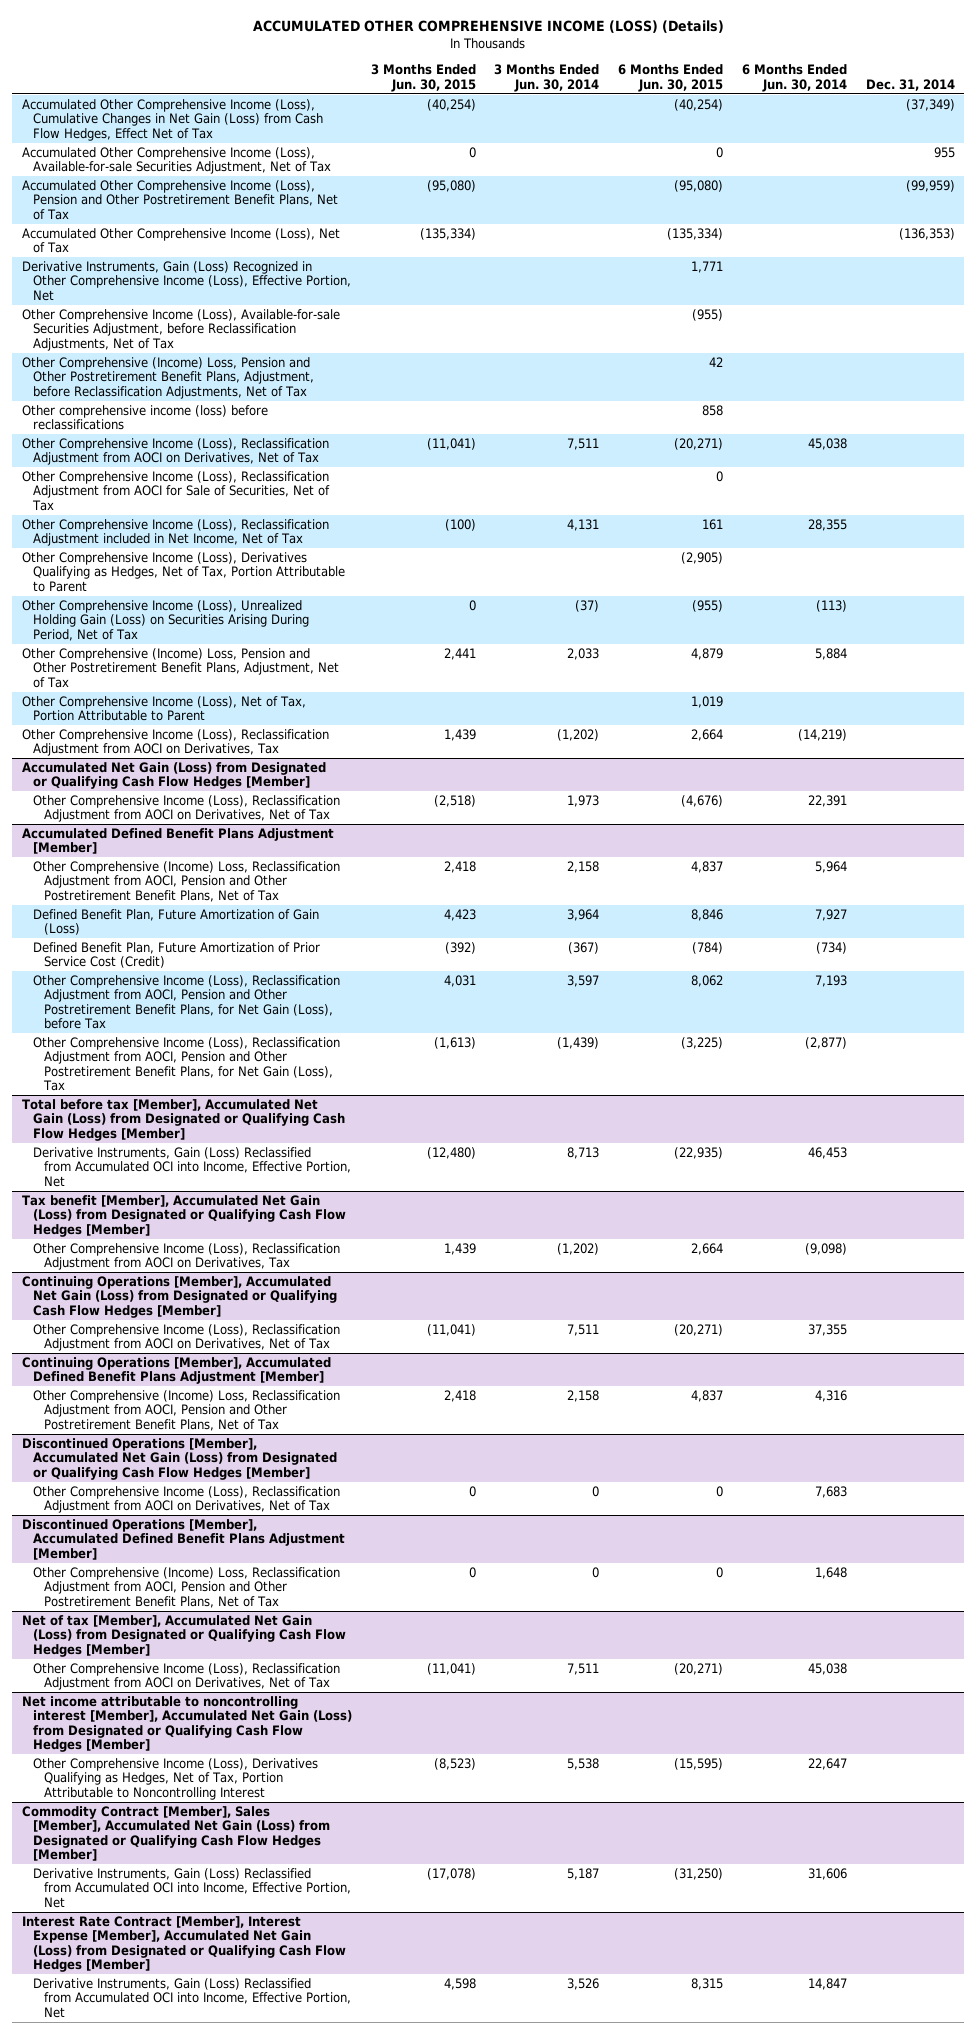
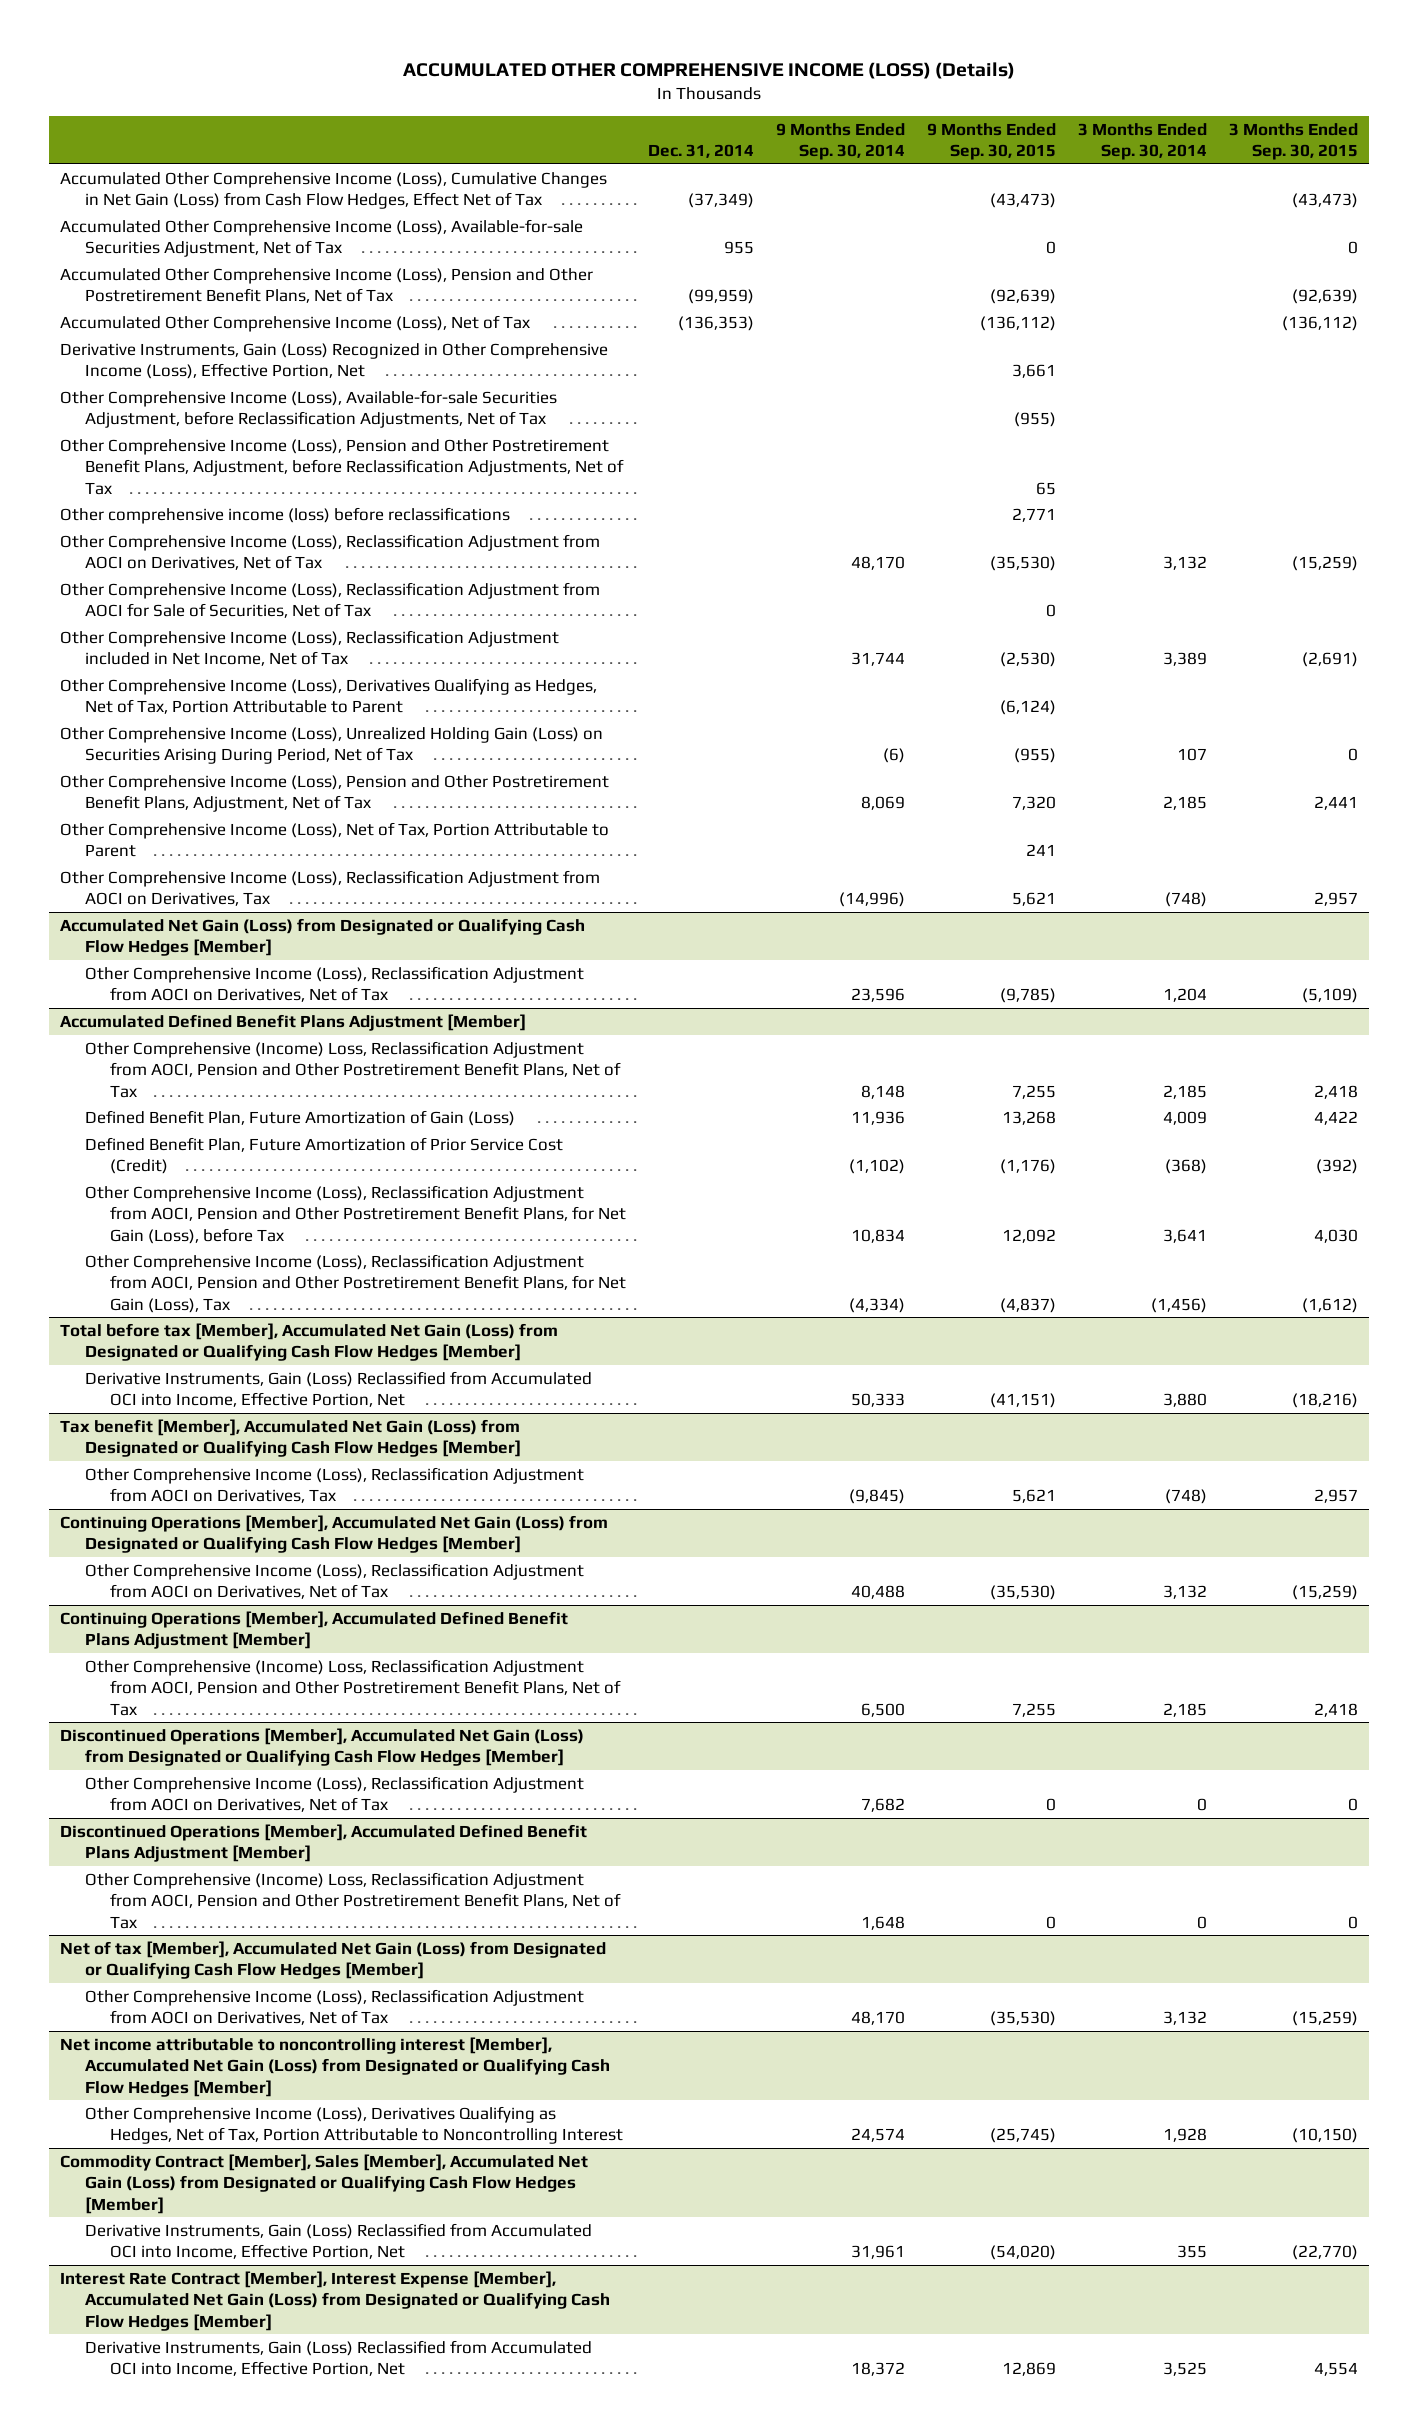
- | 3 Months Ended Jun. 30, 2015 | 3 Months Ended Jun. 30, 2014 | 6 Months Ended Jun. 30, 2015 | 6 Months Ended Jun. 30, 2014 | Dec. 31, 2014
+ | Dec. 31, 2014 | 9 Months Ended Sep. 30, 2014 | 9 Months Ended Sep. 30, 2015 | 3 Months Ended Sep. 30, 2014 | 3 Months Ended Sep. 30, 2015
- Other Comprehensive (Income) Loss, Pension and Other Postretirement Benefit Plans, Adjustment, before Reclassification Adjustments, Net of Tax | | | 42 | |
+ Other Comprehensive Income (Loss), Pension and Other Postretirement Benefit Plans, Adjustment, before Reclassification Adjustments, Net of Tax | | | 65 | |
- Other Comprehensive (Income) Loss, Pension and Other Postretirement Benefit Plans, Adjustment, Net of Tax | 2,441 | 2,033 | 4,879 | 5,884 |
+ Other Comprehensive Income (Loss), Pension and Other Postretirement Benefit Plans, Adjustment, Net of Tax | | 8,069 | 7,320 | 2,185 | 2,441

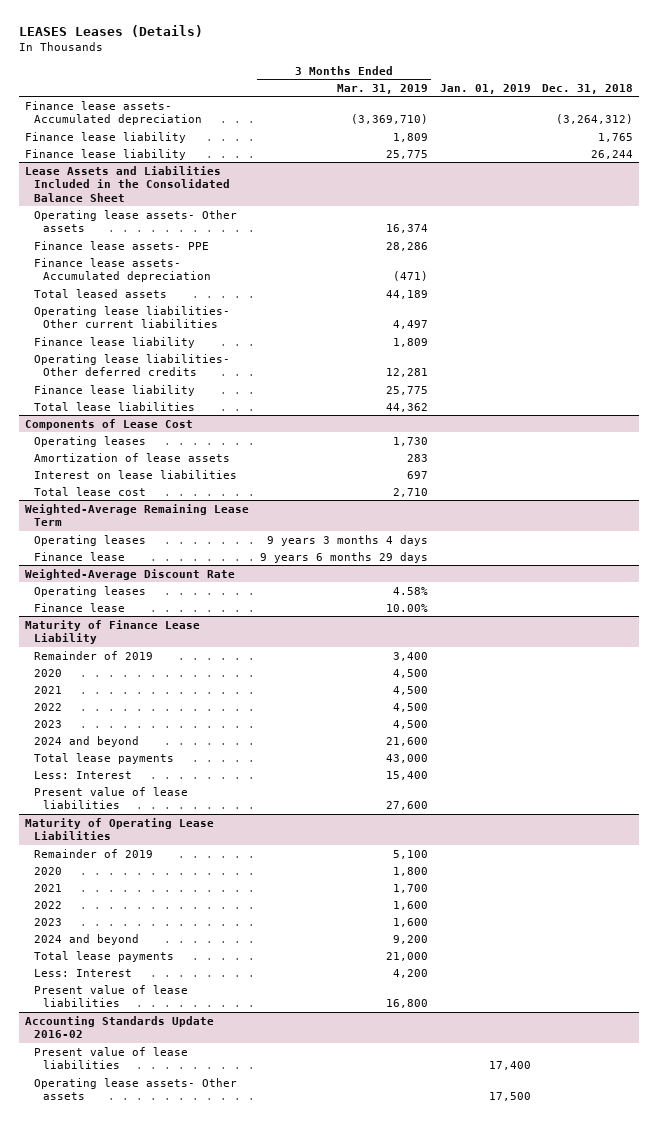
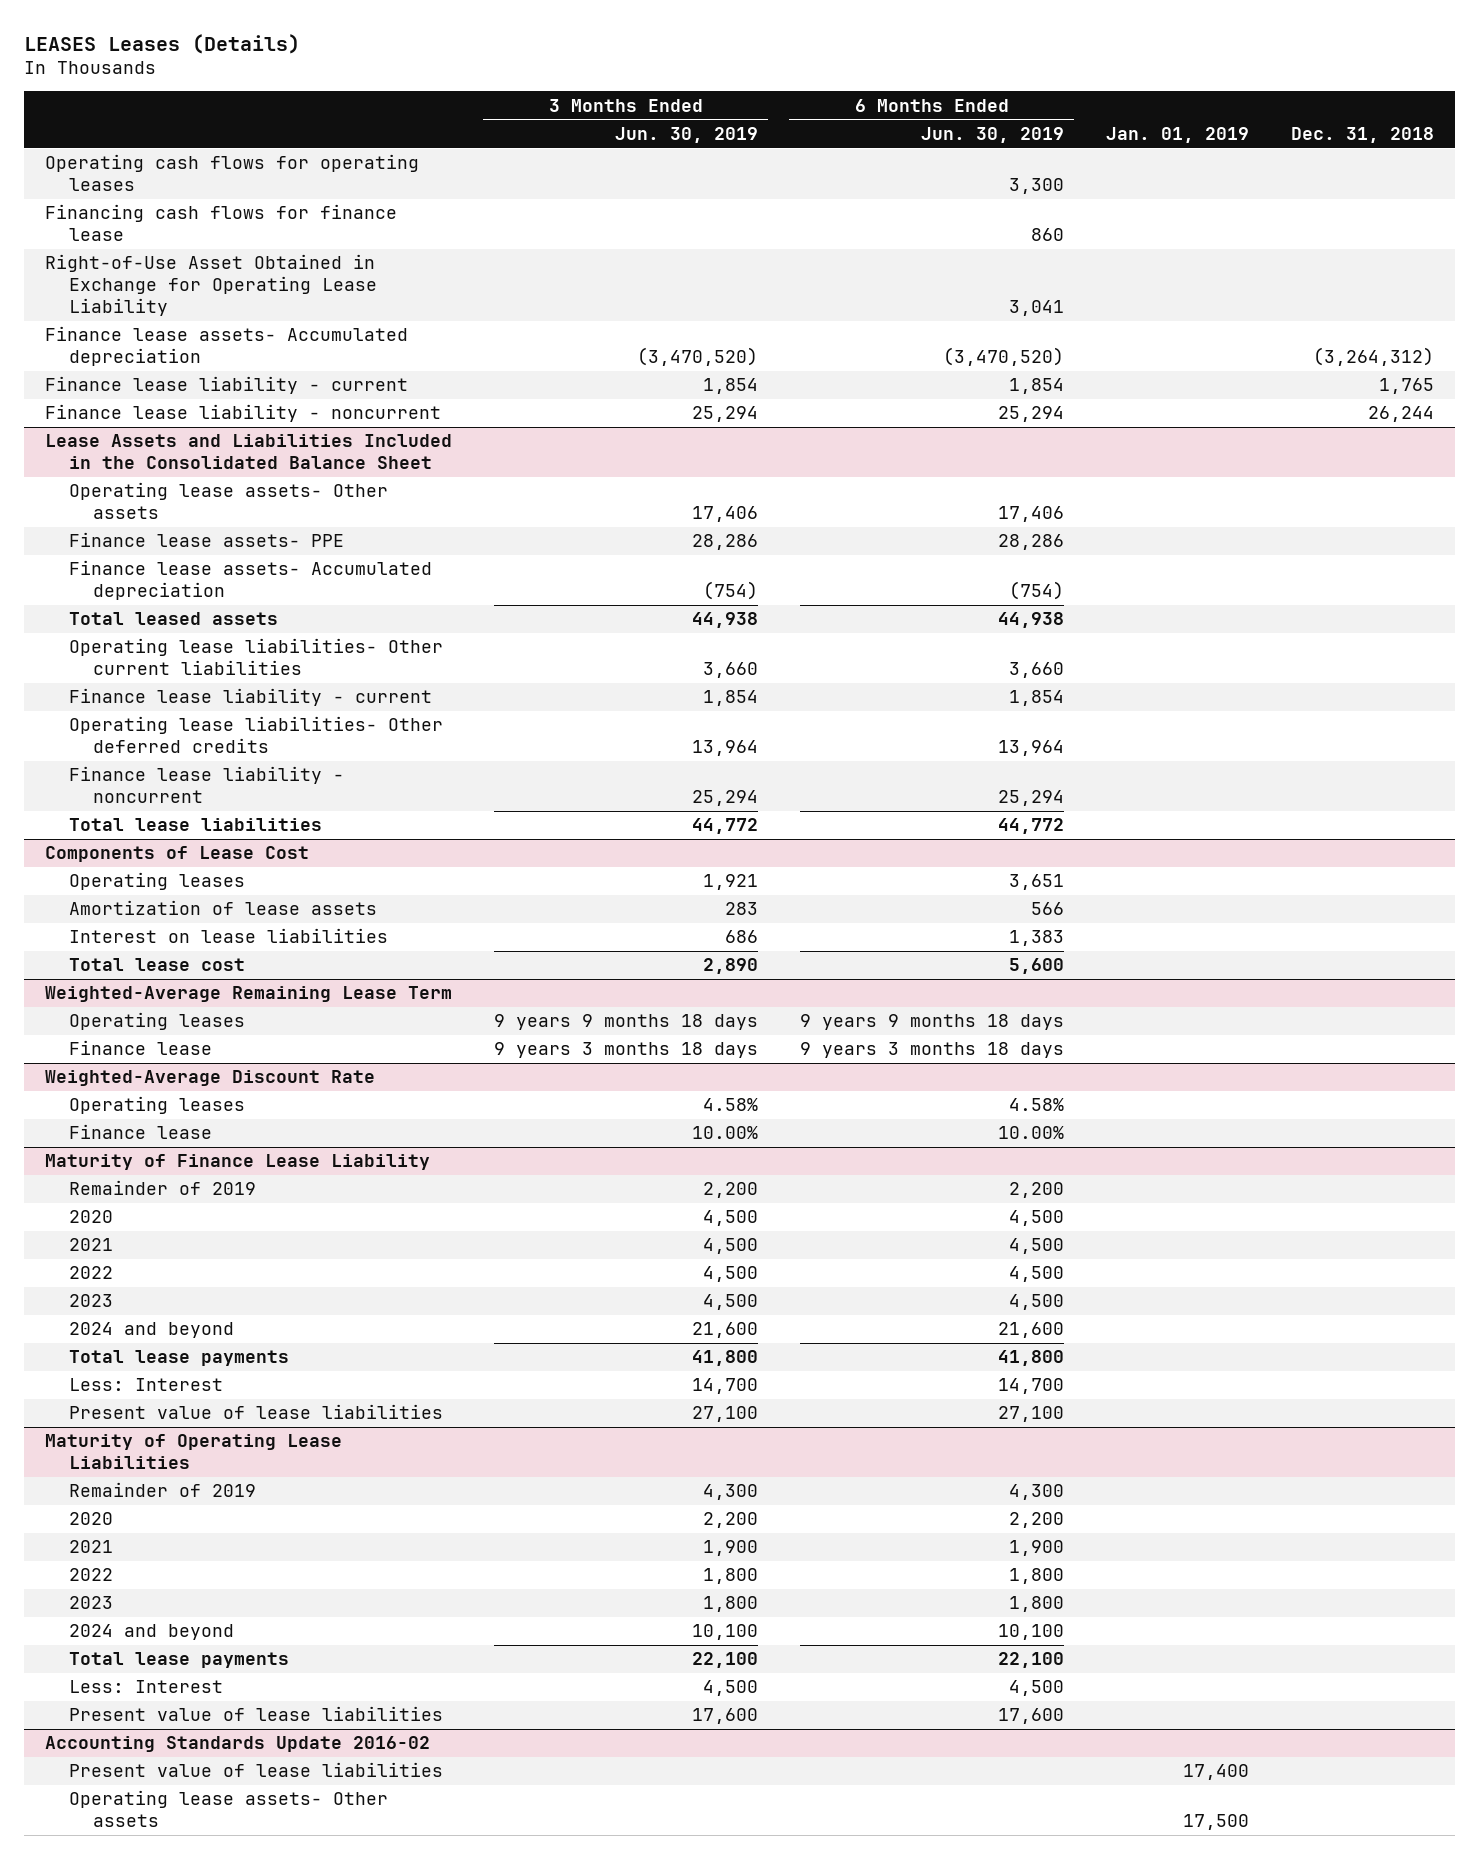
- | 3 Months Ended Mar. 31, 2019 | Jan. 01, 2019 | Dec. 31, 2018
+ | 3 Months Ended Jun. 30, 2019 | 6 Months Ended Jun. 30, 2019 | Jan. 01, 2019 | Dec. 31, 2018
+ Operating cash flows for operating leases | | 3,300 | |
+ Financing cash flows for finance lease | | 860 | |
+ Right-of-Use Asset Obtained in Exchange for Operating Lease Liability | | 3,041 | |
- Finance lease liability | 1,809 | | 1,765
- Finance lease liability | 25,775 | | 26,244
+ Finance lease liability - current | 1,854 | 1,854 | | 1,765
+ Finance lease liability - noncurrent | 25,294 | 25,294 | | 26,244
@ Lease Assets and Liabilities Included in the Consolidated Balance Sheet
- Finance lease liability | 1,809 | |
+ Finance lease liability - current | 1,854 | 1,854 | |
- Finance lease liability | 25,775 | |
+ Finance lease liability - noncurrent | 25,294 | 25,294 | |

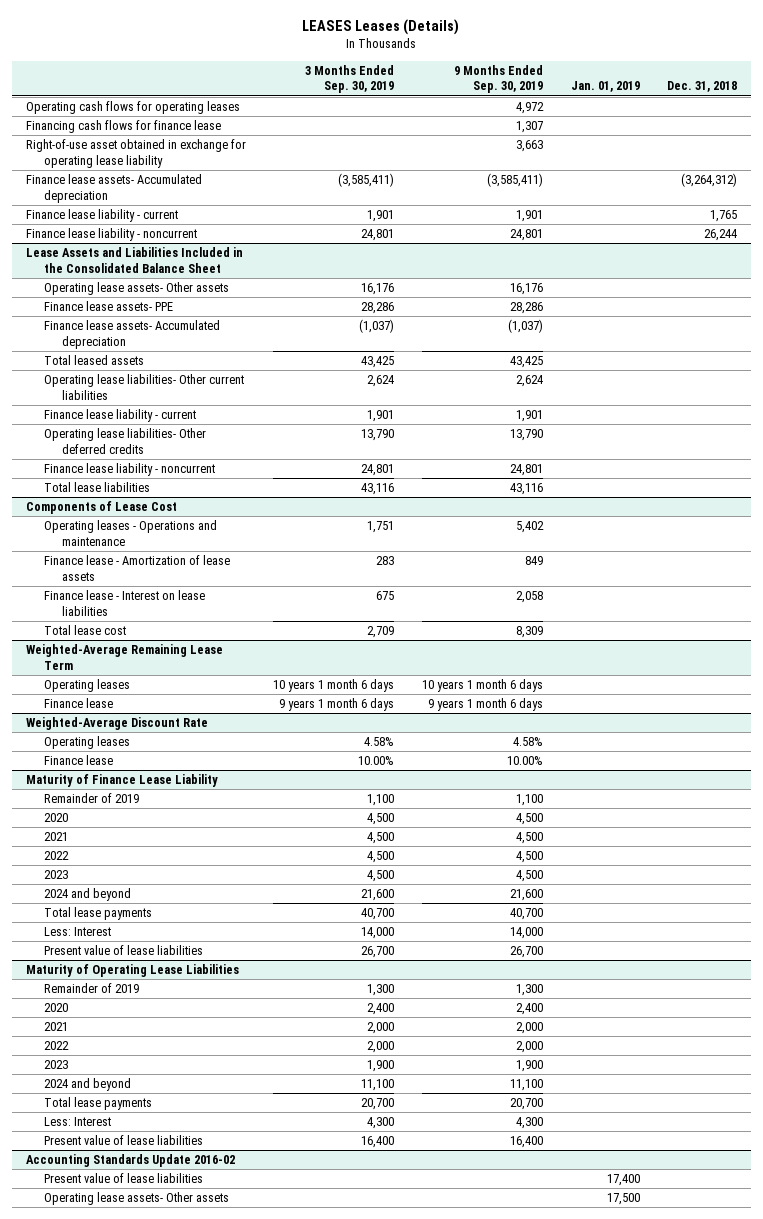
- | 3 Months Ended Jun. 30, 2019 | 6 Months Ended Jun. 30, 2019 | Jan. 01, 2019 | Dec. 31, 2018
+ | 3 Months Ended Sep. 30, 2019 | 9 Months Ended Sep. 30, 2019 | Jan. 01, 2019 | Dec. 31, 2018
- Right-of-Use Asset Obtained in Exchange for Operating Lease Liability | | 3,041 | |
+ Right-of-use asset obtained in exchange for operating lease liability | | 3,663 | |
@ Components of Lease Cost
- Operating leases | 1,921 | 3,651 | |
- Amortization of lease assets | 283 | 566 | |
- Interest on lease liabilities | 686 | 1,383 | |
+ Operating leases - Operations and maintenance | 1,751 | 5,402 | |
+ Finance lease - Amortization of lease assets | 283 | 849 | |
+ Finance lease - Interest on lease liabilities | 675 | 2,058 | |

